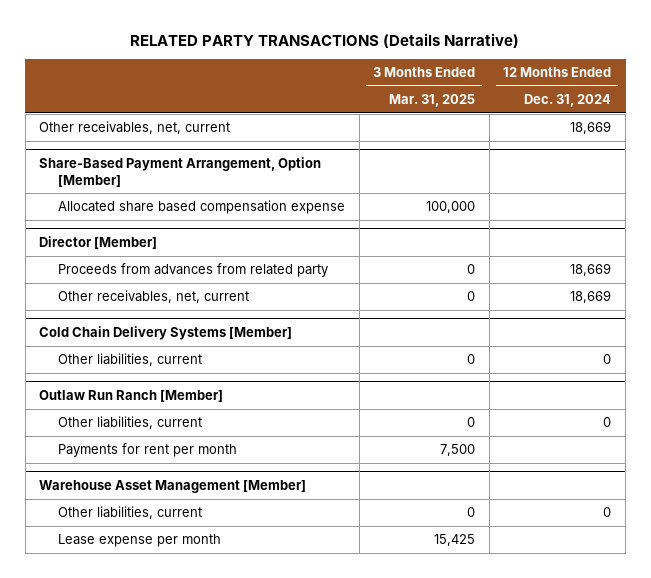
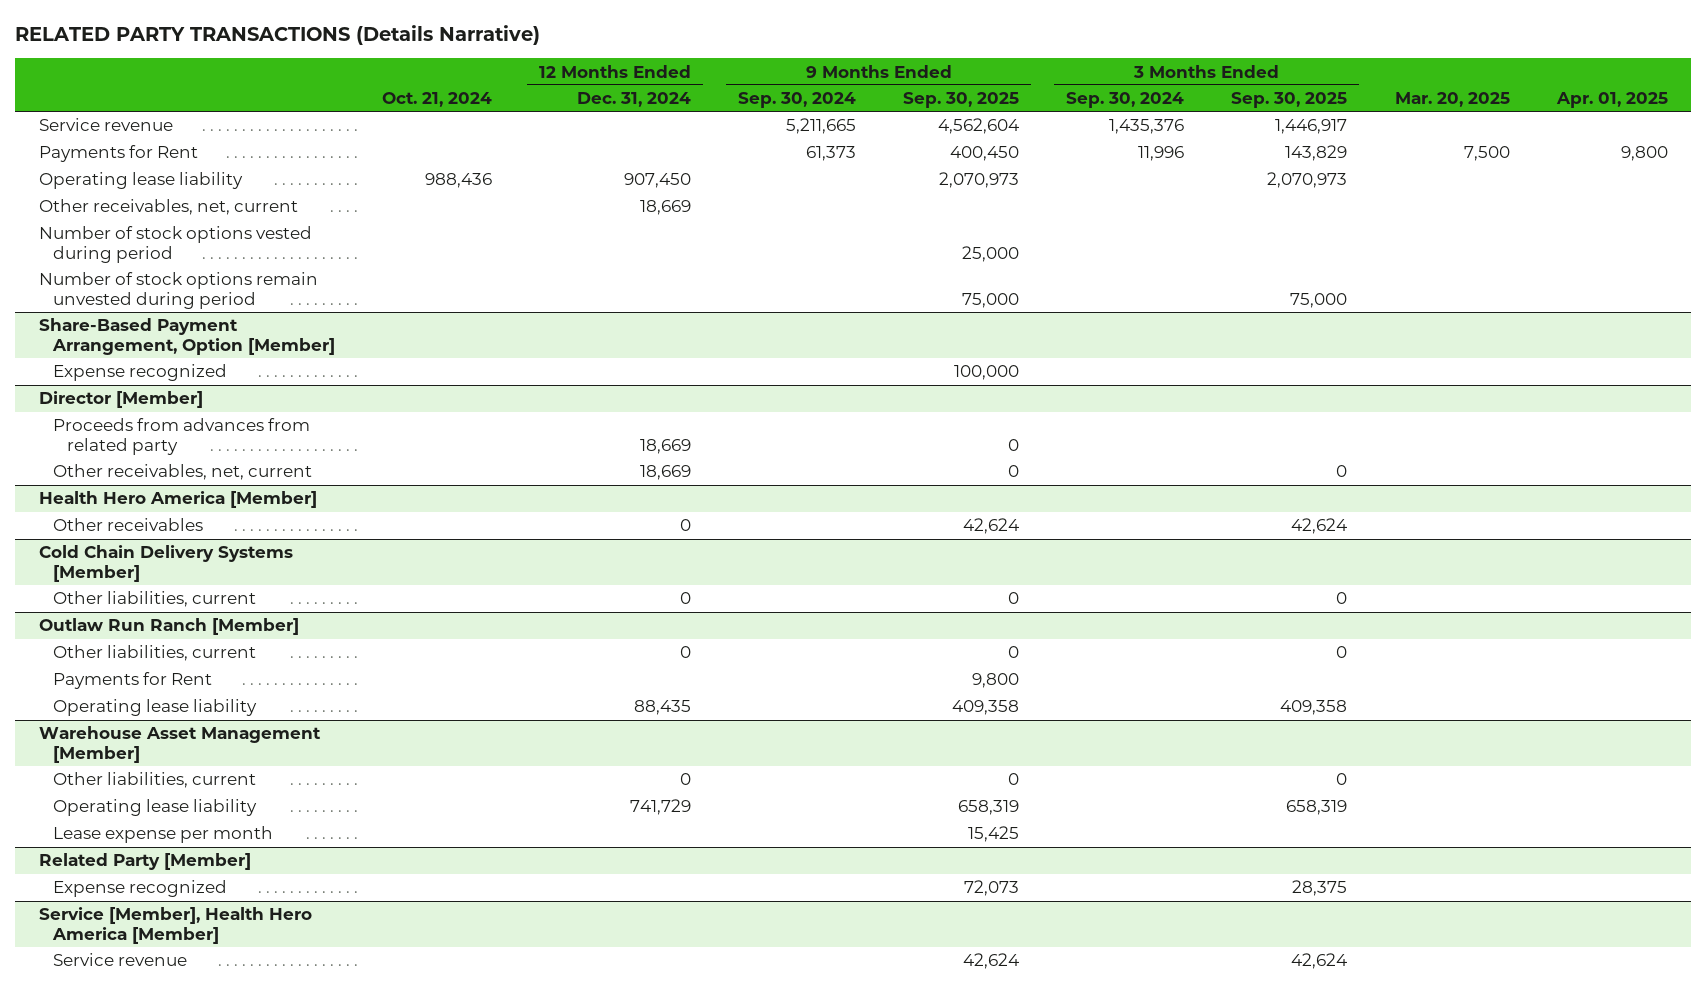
- | 3 Months Ended Mar. 31, 2025 | 12 Months Ended Dec. 31, 2024
+ | Oct. 21, 2024 | 12 Months Ended Dec. 31, 2024 | 9 Months Ended Sep. 30, 2024 | 9 Months Ended Sep. 30, 2025 | 3 Months Ended Sep. 30, 2024 | 3 Months Ended Sep. 30, 2025 | Mar. 20, 2025 | Apr. 01, 2025
+ Service revenue | | | 5,211,665 | 4,562,604 | 1,435,376 | 1,446,917 | |
+ Payments for Rent | | | 61,373 | 400,450 | 11,996 | 143,829 | 7,500 | 9,800
+ Operating lease liability | 988,436 | 907,450 | | 2,070,973 | | 2,070,973 | |
+ Number of stock options vested during period | | | | 25,000 | | | |
+ Number of stock options remain unvested during period | | | | 75,000 | | 75,000 | |
@ Share-Based Payment Arrangement, Option [Member]
- Allocated share based compensation expense | 100,000 |
+ Expense recognized | | | | 100,000 | | | |
+ Health Hero America [Member]
+ Other receivables | | 0 | | 42,624 | | 42,624 | |
@ Outlaw Run Ranch [Member]
- Payments for rent per month | 7,500 |
+ Payments for Rent | | | | 9,800 | | | |
+ Operating lease liability | | 88,435 | | 409,358 | | 409,358 | |
@ Warehouse Asset Management [Member]
+ Operating lease liability | | 741,729 | | 658,319 | | 658,319 | |
+ Related Party [Member]
+ Expense recognized | | | | 72,073 | | 28,375 | |
+ Service [Member], Health Hero America [Member]
+ Service revenue | | | | 42,624 | | 42,624 | |

